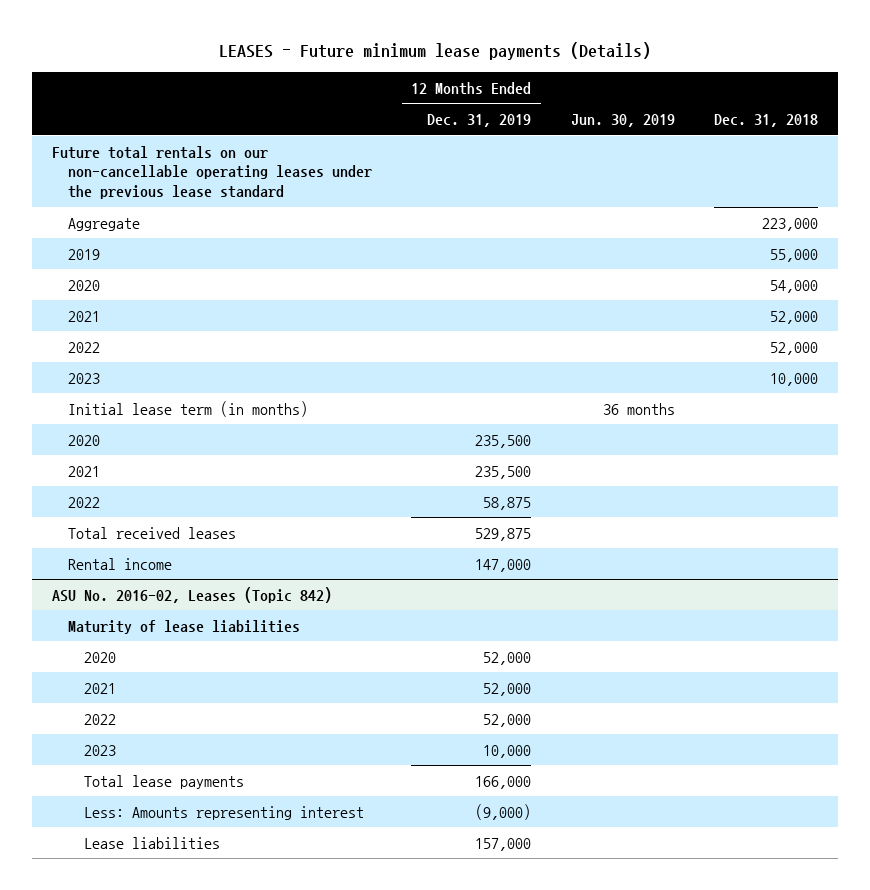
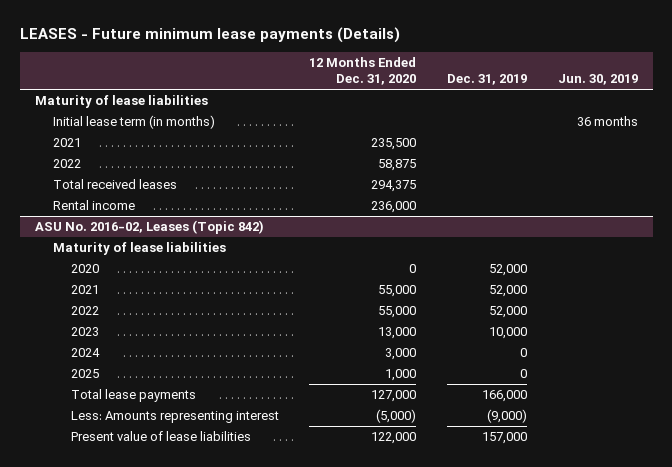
- | 12 Months Ended Dec. 31, 2019 | Jun. 30, 2019 | Dec. 31, 2018
+ | 12 Months Ended Dec. 31, 2020 | Dec. 31, 2019 | Jun. 30, 2019
- Future total rentals on our non-cancellable operating leases under the previous lease standard
- Aggregate | | | 223,000
- 2019 | | | 55,000
- 2020 | | | 54,000
- 2021 | | | 52,000
- 2022 | | | 52,000
- 2023 | | | 10,000
+ Maturity of lease liabilities
- 2020 | 235,500 | |
@ ASU No. 2016-02, Leases (Topic 842)
+ 2024 | 3,000 | 0 |
+ 2025 | 1,000 | 0 |
- Lease liabilities | 157,000 | |
+ Present value of lease liabilities | 122,000 | 157,000 |

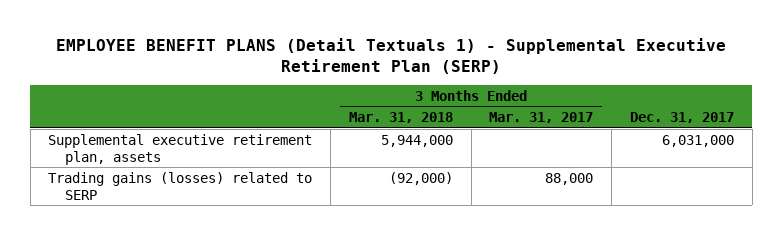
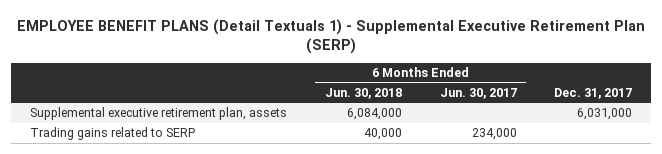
- | 3 Months Ended Mar. 31, 2018 | 3 Months Ended Mar. 31, 2017 | Dec. 31, 2017
+ | 6 Months Ended Jun. 30, 2018 | 6 Months Ended Jun. 30, 2017 | Dec. 31, 2017
- Trading gains (losses) related to SERP | (92,000) | 88,000 |
+ Trading gains related to SERP | 40,000 | 234,000 |

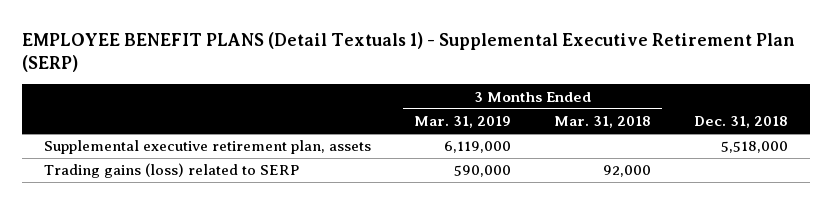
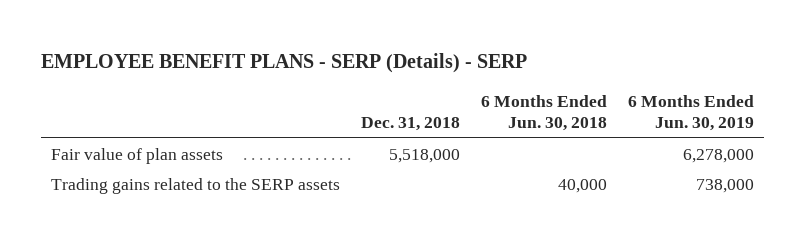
- EMPLOYEE BENEFIT PLANS (Detail Textuals 1) - Supplemental Executive Retirement Plan (SERP)
+ EMPLOYEE BENEFIT PLANS - SERP (Details) - SERP
- | 3 Months Ended Mar. 31, 2019 | 3 Months Ended Mar. 31, 2018 | Dec. 31, 2018
+ | Dec. 31, 2018 | 6 Months Ended Jun. 30, 2018 | 6 Months Ended Jun. 30, 2019
- Supplemental executive retirement plan, assets | 6,119,000 | | 5,518,000
- Trading gains (loss) related to SERP | 590,000 | 92,000 |
+ Fair value of plan assets | 5,518,000 | | 6,278,000
+ Trading gains related to the SERP assets | | 40,000 | 738,000

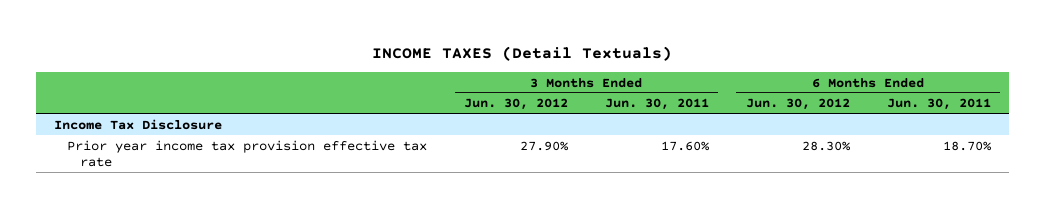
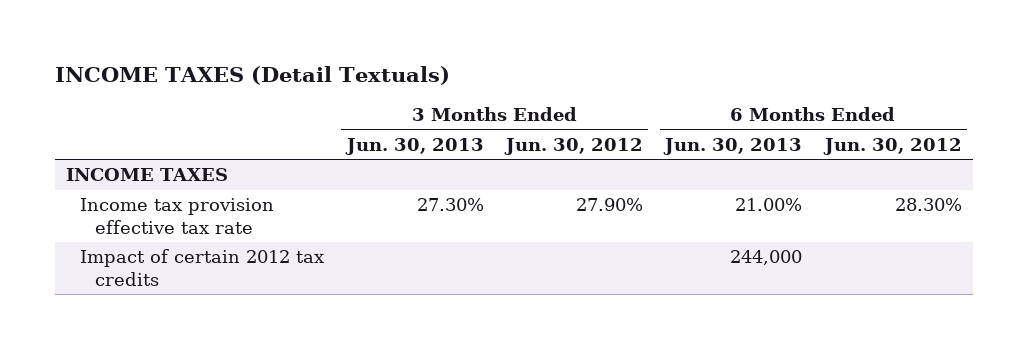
- | 3 Months Ended Jun. 30, 2012 | 3 Months Ended Jun. 30, 2011 | 6 Months Ended Jun. 30, 2012 | 6 Months Ended Jun. 30, 2011
+ | 3 Months Ended Jun. 30, 2013 | 3 Months Ended Jun. 30, 2012 | 6 Months Ended Jun. 30, 2013 | 6 Months Ended Jun. 30, 2012
- Income Tax Disclosure
- Prior year income tax provision effective tax rate | 27.90% | 17.60% | 28.30% | 18.70%
+ INCOME TAXES
+ Income tax provision effective tax rate | 27.30% | 27.90% | 21.00% | 28.30%
+ Impact of certain 2012 tax credits | | | 244,000 |

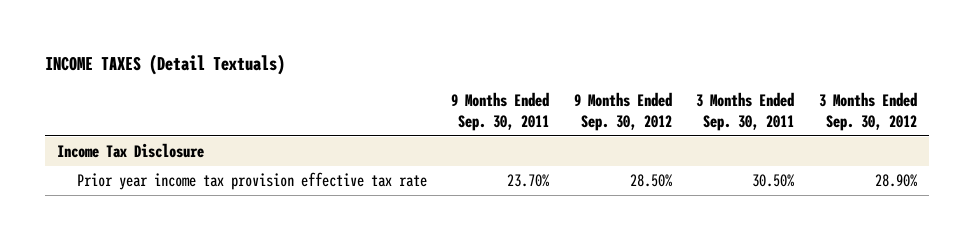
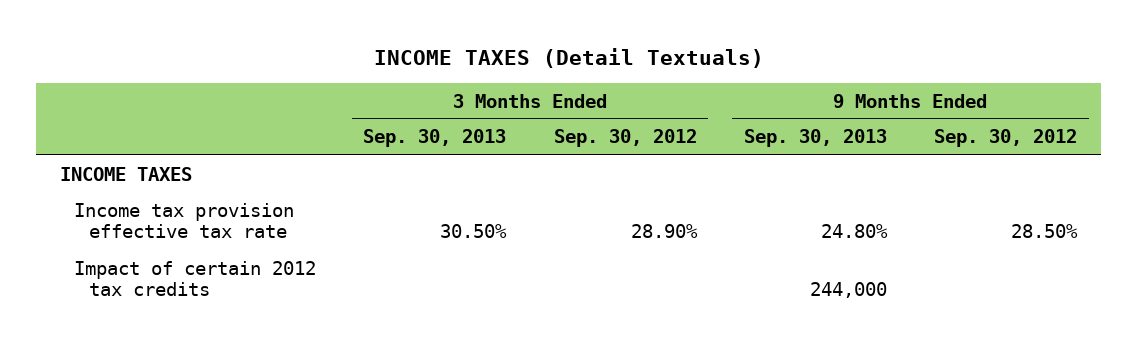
- | 9 Months Ended Sep. 30, 2011 | 9 Months Ended Sep. 30, 2012 | 3 Months Ended Sep. 30, 2011 | 3 Months Ended Sep. 30, 2012
+ | 3 Months Ended Sep. 30, 2013 | 3 Months Ended Sep. 30, 2012 | 9 Months Ended Sep. 30, 2013 | 9 Months Ended Sep. 30, 2012
- Income Tax Disclosure
- Prior year income tax provision effective tax rate | 23.70% | 28.50% | 30.50% | 28.90%
+ INCOME TAXES
+ Income tax provision effective tax rate | 30.50% | 28.90% | 24.80% | 28.50%
+ Impact of certain 2012 tax credits | | | 244,000 |

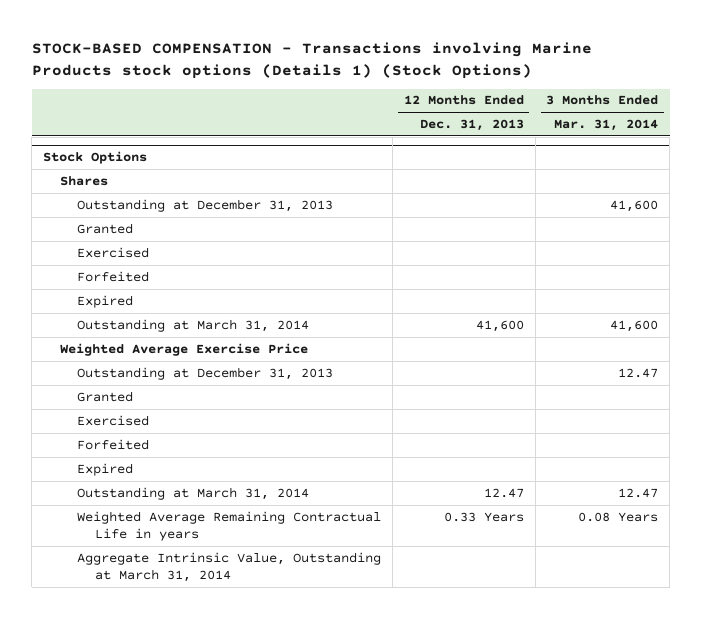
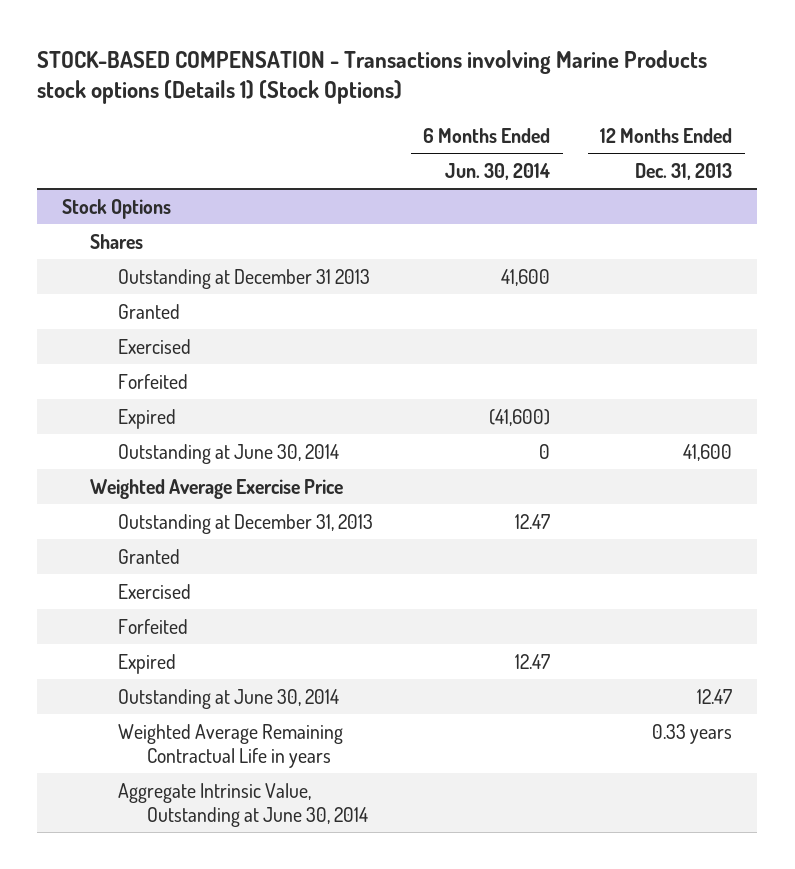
- | 12 Months Ended Dec. 31, 2013 | 3 Months Ended Mar. 31, 2014
+ | 6 Months Ended Jun. 30, 2014 | 12 Months Ended Dec. 31, 2013
@ Stock Options
- Outstanding at December 31, 2013 | | 41,600
+ Outstanding at December 31 2013 | 41,600 |
- Outstanding at March 31, 2014 | 41,600 | 41,600
+ Outstanding at June 30, 2014 | 0 | 41,600
- Outstanding at March 31, 2014 | 12.47 | 12.47
- Weighted Average Remaining Contractual Life in years | 0.33 Years | 0.08 Years
- Aggregate Intrinsic Value, Outstanding at March 31, 2014
+ Outstanding at June 30, 2014 | | 12.47
+ Weighted Average Remaining Contractual Life in years | | 0.33 years
+ Aggregate Intrinsic Value, Outstanding at June 30, 2014

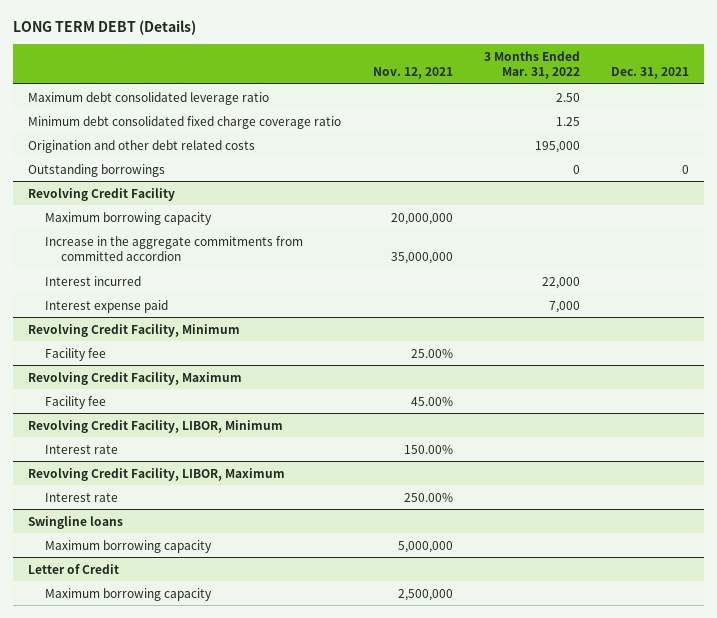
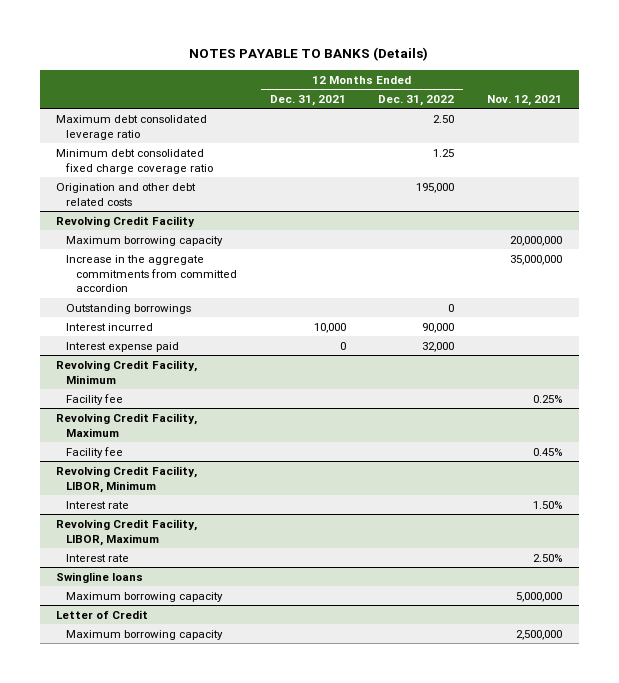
- LONG TERM DEBT (Details)
+ NOTES PAYABLE TO BANKS (Details)
- | Nov. 12, 2021 | 3 Months Ended Mar. 31, 2022 | Dec. 31, 2021
+ | 12 Months Ended Dec. 31, 2021 | 12 Months Ended Dec. 31, 2022 | Nov. 12, 2021
- Outstanding borrowings | | 0 | 0
@ Revolving Credit Facility
+ Outstanding borrowings | | 0 |
@ Revolving Credit Facility, Minimum
- Facility fee | 25.00% | |
+ Facility fee | | | 0.25%
@ Revolving Credit Facility, Maximum
- Facility fee | 45.00% | |
+ Facility fee | | | 0.45%
@ Revolving Credit Facility, LIBOR, Minimum
- Interest rate | 150.00% | |
+ Interest rate | | | 1.50%
@ Revolving Credit Facility, LIBOR, Maximum
- Interest rate | 250.00% | |
+ Interest rate | | | 2.50%

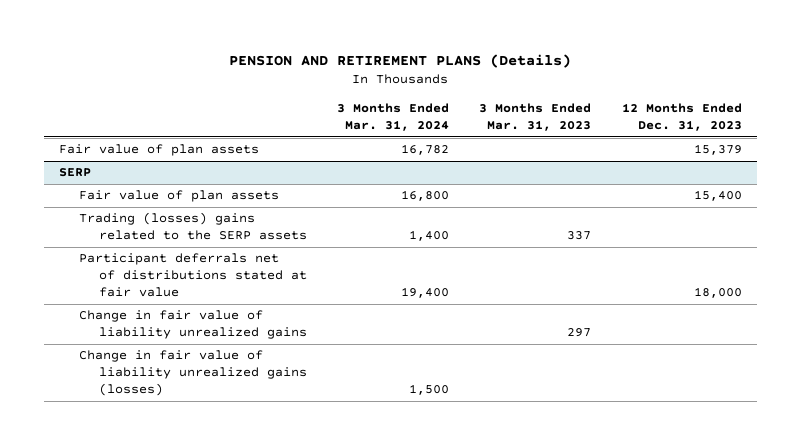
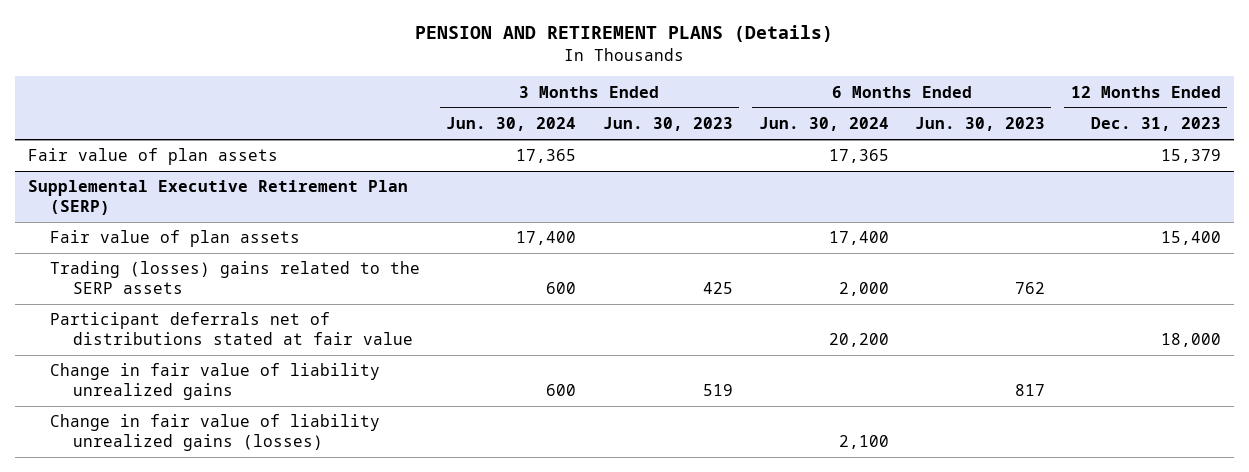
- | 3 Months Ended Mar. 31, 2024 | 3 Months Ended Mar. 31, 2023 | 12 Months Ended Dec. 31, 2023
+ | 3 Months Ended Jun. 30, 2024 | 3 Months Ended Jun. 30, 2023 | 6 Months Ended Jun. 30, 2024 | 6 Months Ended Jun. 30, 2023 | 12 Months Ended Dec. 31, 2023
- SERP
+ Supplemental Executive Retirement Plan (SERP)

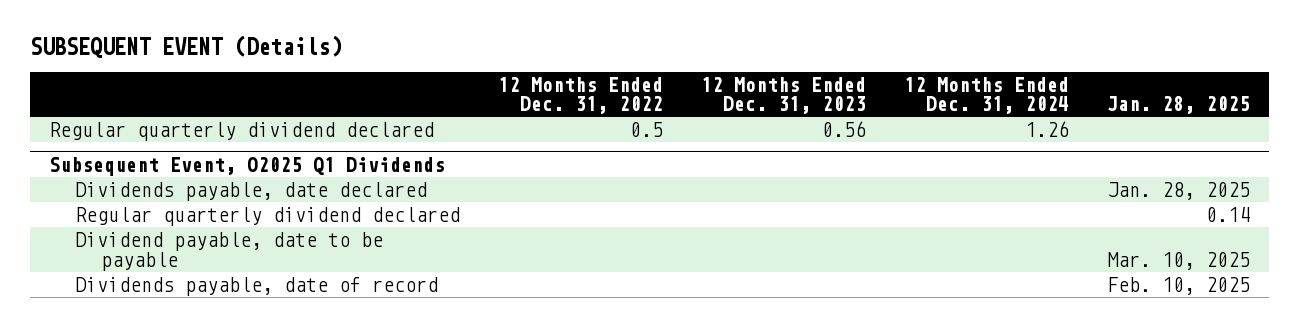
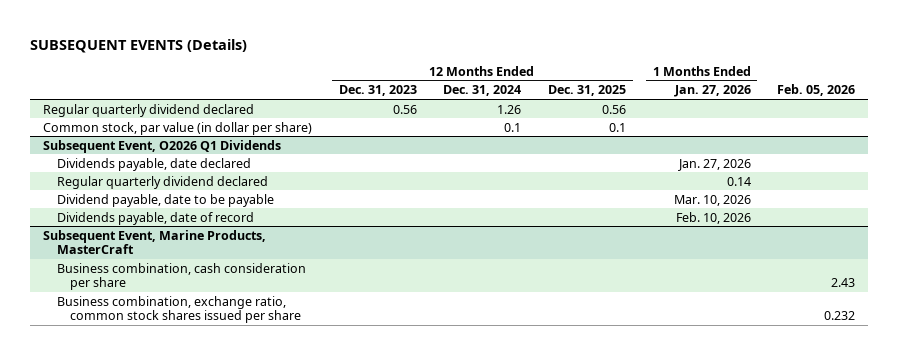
- SUBSEQUENT EVENT (Details)
+ SUBSEQUENT EVENTS (Details)
- | 12 Months Ended Dec. 31, 2022 | 12 Months Ended Dec. 31, 2023 | 12 Months Ended Dec. 31, 2024 | Jan. 28, 2025
+ | 12 Months Ended Dec. 31, 2023 | 12 Months Ended Dec. 31, 2024 | 12 Months Ended Dec. 31, 2025 | 1 Months Ended Jan. 27, 2026 | Feb. 05, 2026
- Subsequent Event, O2025 Q1 Dividends
+ Common stock, par value (in dollar per share) | | 0.1 | 0.1 | |
+ Subsequent Event, O2026 Q1 Dividends
+ Subsequent Event, Marine Products, MasterCraft
+ Business combination, cash consideration per share | | | | | 2.43
+ Business combination, exchange ratio, common stock shares issued per share | | | | | 0.232

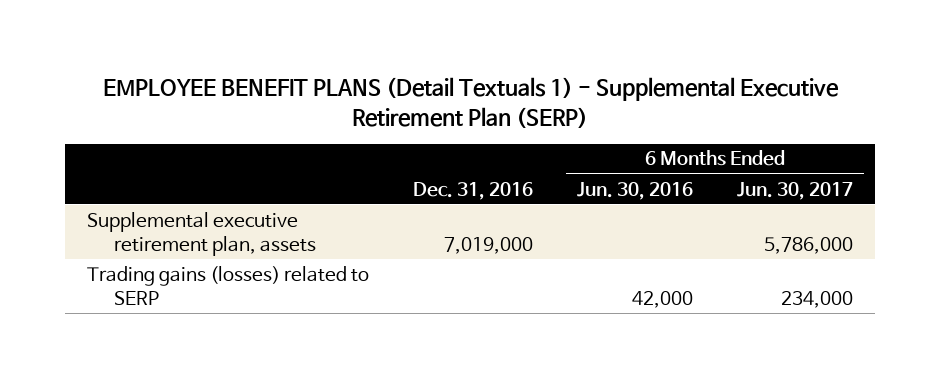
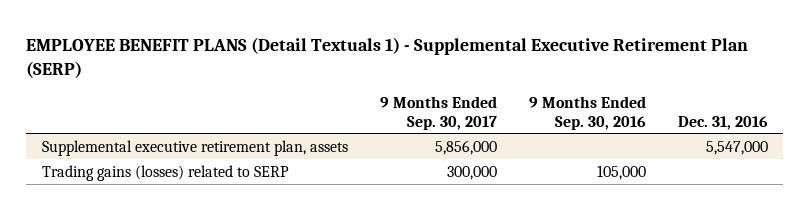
- | Dec. 31, 2016 | 6 Months Ended Jun. 30, 2016 | 6 Months Ended Jun. 30, 2017
+ | 9 Months Ended Sep. 30, 2017 | 9 Months Ended Sep. 30, 2016 | Dec. 31, 2016
- Supplemental executive retirement plan, assets | 7,019,000 | | 5,786,000
+ Supplemental executive retirement plan, assets | 5,856,000 | | 5,547,000

